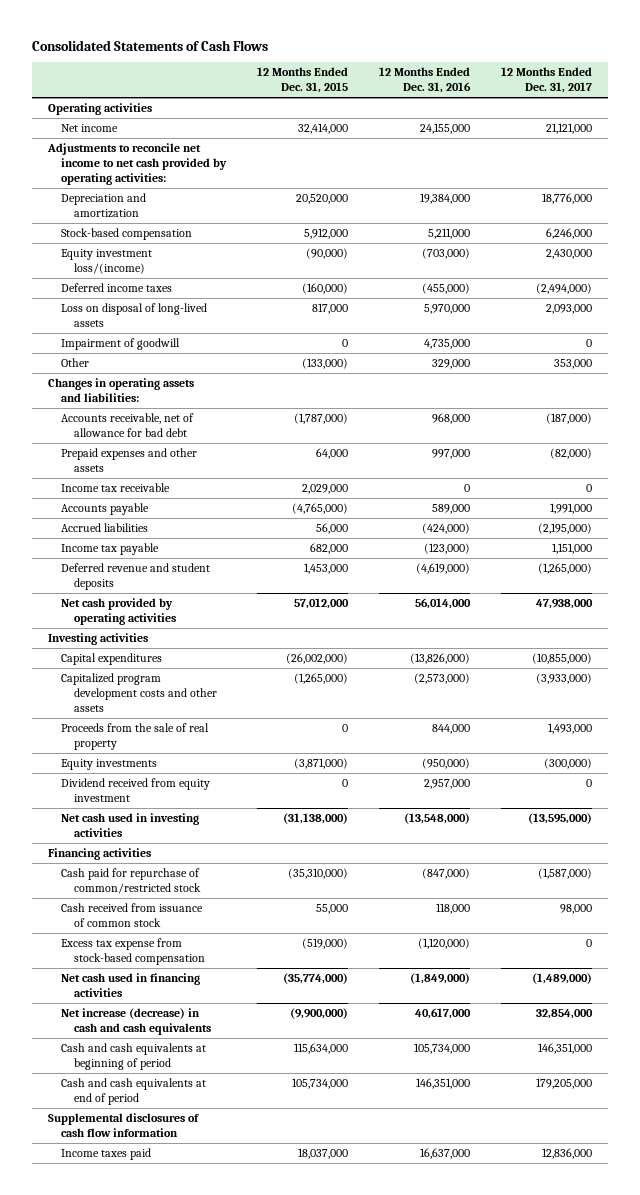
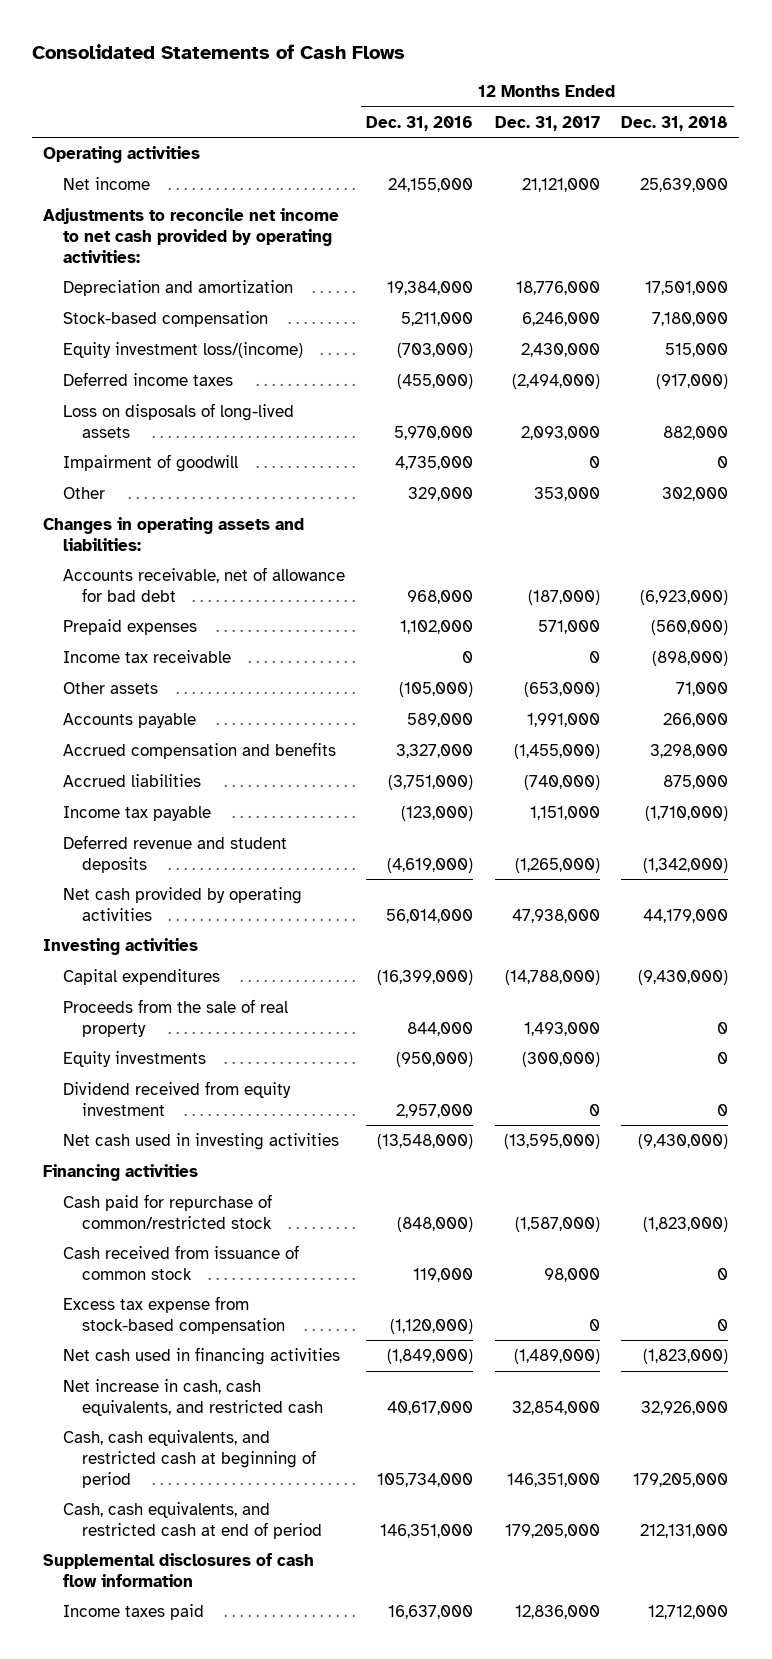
- | 12 Months Ended Dec. 31, 2015 | 12 Months Ended Dec. 31, 2016 | 12 Months Ended Dec. 31, 2017
+ | 12 Months Ended Dec. 31, 2016 | 12 Months Ended Dec. 31, 2017 | 12 Months Ended Dec. 31, 2018
- Loss on disposal of long-lived assets | 817,000 | 5,970,000 | 2,093,000
+ Loss on disposals of long-lived assets | 5,970,000 | 2,093,000 | 882,000
- Prepaid expenses and other assets | 64,000 | 997,000 | (82,000)
+ Prepaid expenses | 1,102,000 | 571,000 | (560,000)
+ Other assets | (105,000) | (653,000) | 71,000
- Accrued liabilities | 56,000 | (424,000) | (2,195,000)
+ Accrued compensation and benefits | 3,327,000 | (1,455,000) | 3,298,000
+ Accrued liabilities | (3,751,000) | (740,000) | 875,000
- Capital expenditures | (26,002,000) | (13,826,000) | (10,855,000)
- Capitalized program development costs and other assets | (1,265,000) | (2,573,000) | (3,933,000)
+ Capital expenditures | (16,399,000) | (14,788,000) | (9,430,000)
- Cash paid for repurchase of common/restricted stock | (35,310,000) | (847,000) | (1,587,000)
- Cash received from issuance of common stock | 55,000 | 118,000 | 98,000
+ Cash paid for repurchase of common/restricted stock | (848,000) | (1,587,000) | (1,823,000)
+ Cash received from issuance of common stock | 119,000 | 98,000 | 0
- Net increase (decrease) in cash and cash equivalents | (9,900,000) | 40,617,000 | 32,854,000
- Cash and cash equivalents at beginning of period | 115,634,000 | 105,734,000 | 146,351,000
- Cash and cash equivalents at end of period | 105,734,000 | 146,351,000 | 179,205,000
+ Net increase in cash, cash equivalents, and restricted cash | 40,617,000 | 32,854,000 | 32,926,000
+ Cash, cash equivalents, and restricted cash at beginning of period | 105,734,000 | 146,351,000 | 179,205,000
+ Cash, cash equivalents, and restricted cash at end of period | 146,351,000 | 179,205,000 | 212,131,000

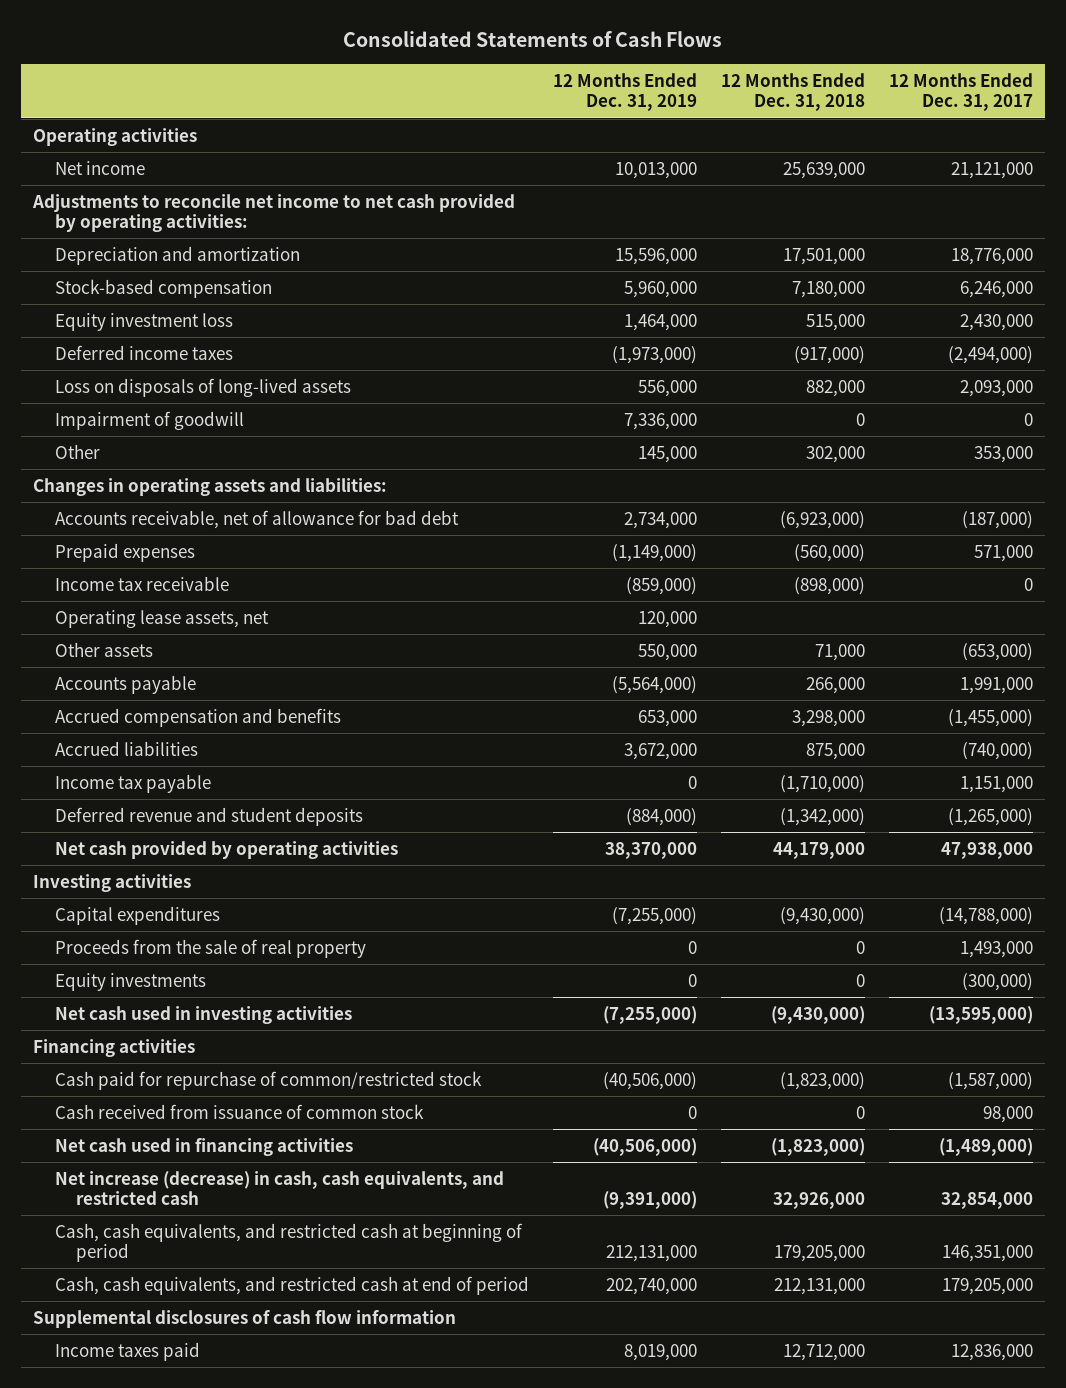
- | 12 Months Ended Dec. 31, 2016 | 12 Months Ended Dec. 31, 2017 | 12 Months Ended Dec. 31, 2018
+ | 12 Months Ended Dec. 31, 2019 | 12 Months Ended Dec. 31, 2018 | 12 Months Ended Dec. 31, 2017
- Equity investment loss/(income) | (703,000) | 2,430,000 | 515,000
+ Equity investment loss | 1,464,000 | 515,000 | 2,430,000
+ Operating lease assets, net | 120,000 | |
- Dividend received from equity investment | 2,957,000 | 0 | 0
- Excess tax expense from stock-based compensation | (1,120,000) | 0 | 0
- Net increase in cash, cash equivalents, and restricted cash | 40,617,000 | 32,854,000 | 32,926,000
+ Net increase (decrease) in cash, cash equivalents, and restricted cash | (9,391,000) | 32,926,000 | 32,854,000

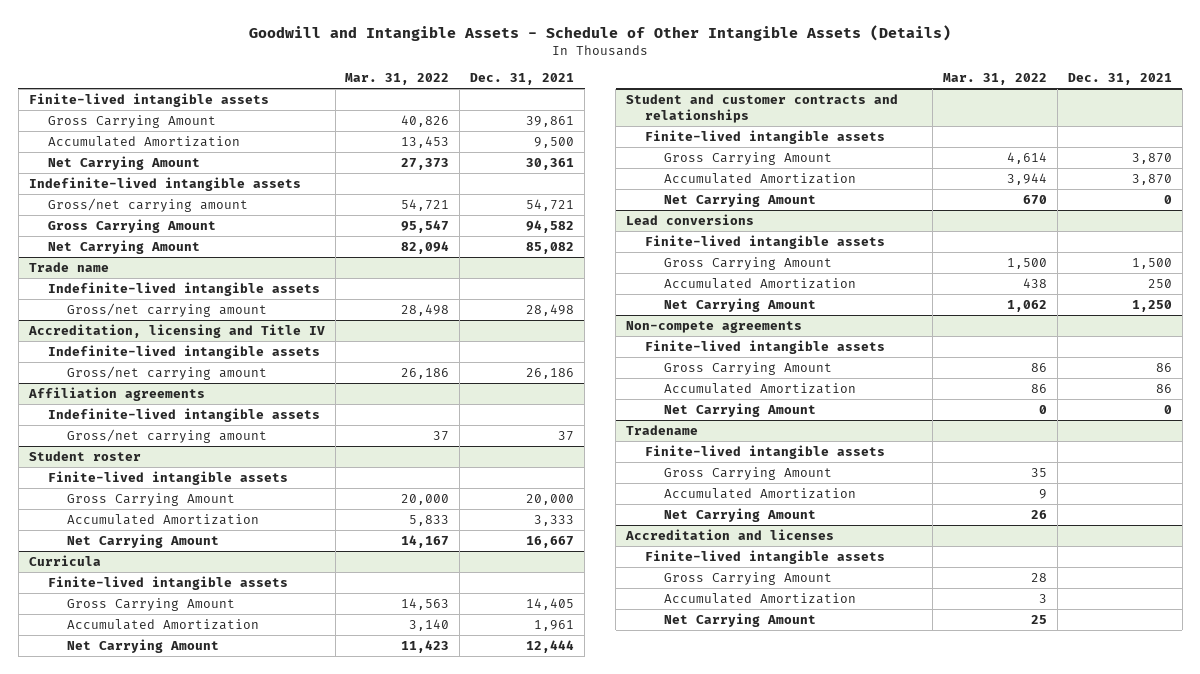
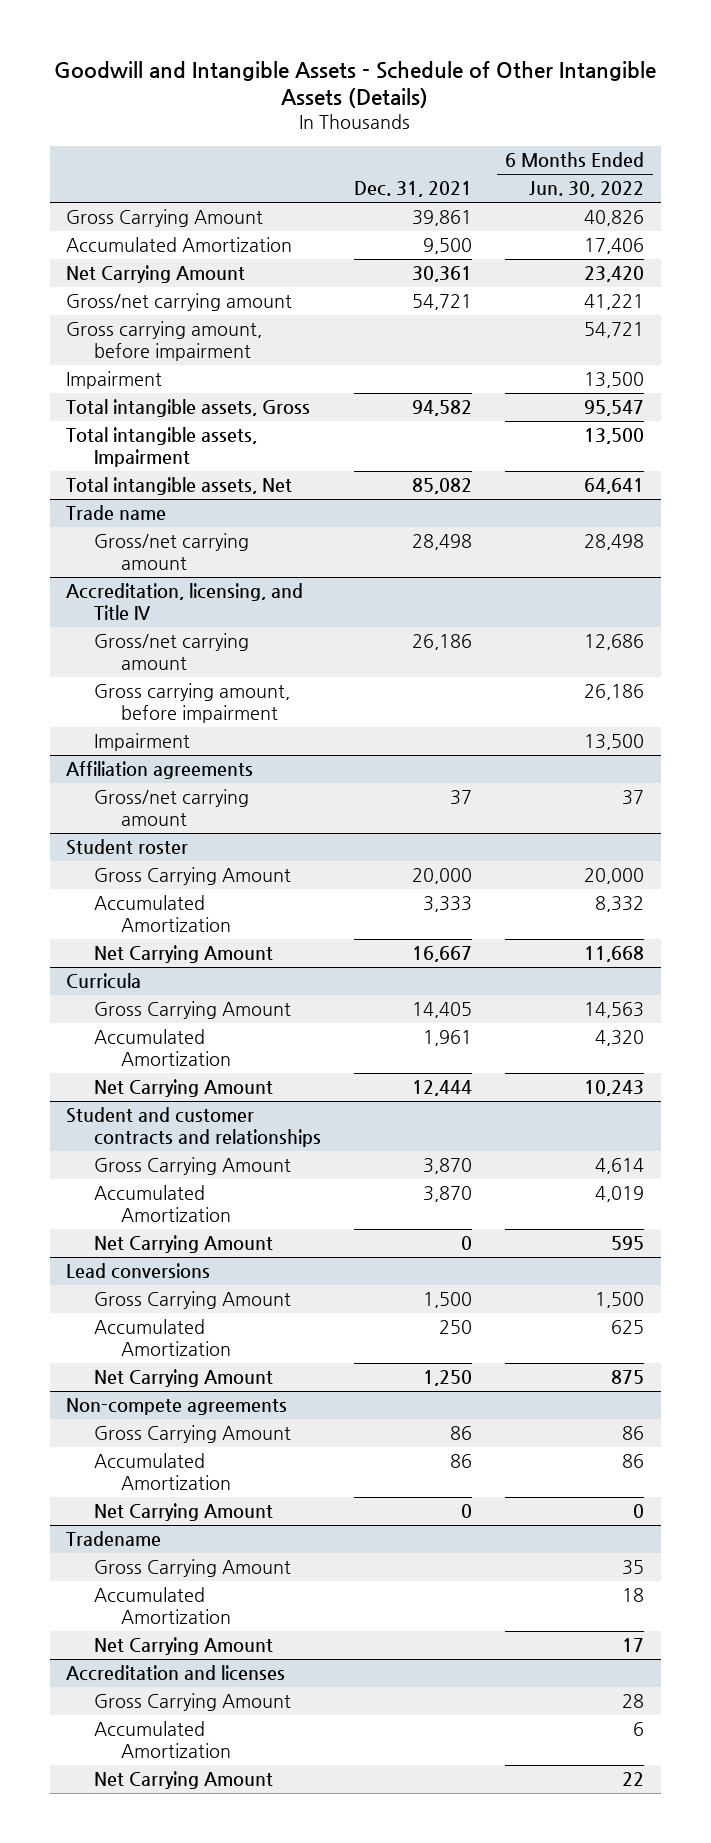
- | Mar. 31, 2022 | Dec. 31, 2021
+ | Dec. 31, 2021 | 6 Months Ended Jun. 30, 2022
- Finite-lived intangible assets
- Indefinite-lived intangible assets
- Gross Carrying Amount | 95,547 | 94,582
- Net Carrying Amount | 82,094 | 85,082
+ Gross carrying amount, before impairment | | 54,721
+ Impairment | | 13,500
+ Total intangible assets, Gross | 94,582 | 95,547
+ Total intangible assets, Impairment | | 13,500
+ Total intangible assets, Net | 85,082 | 64,641
@ Trade name
- Indefinite-lived intangible assets
- Accreditation, licensing and Title IV
- Indefinite-lived intangible assets
+ Accreditation, licensing, and Title IV
+ Gross carrying amount, before impairment | | 26,186
+ Impairment | | 13,500
@ Affiliation agreements
- Indefinite-lived intangible assets
@ Student roster
- Finite-lived intangible assets
@ Curricula
- Finite-lived intangible assets
@ Student and customer contracts and relationships
- Finite-lived intangible assets
@ Lead conversions
- Finite-lived intangible assets
@ Non-compete agreements
- Finite-lived intangible assets
@ Tradename
- Finite-lived intangible assets
@ Accreditation and licenses
- Finite-lived intangible assets

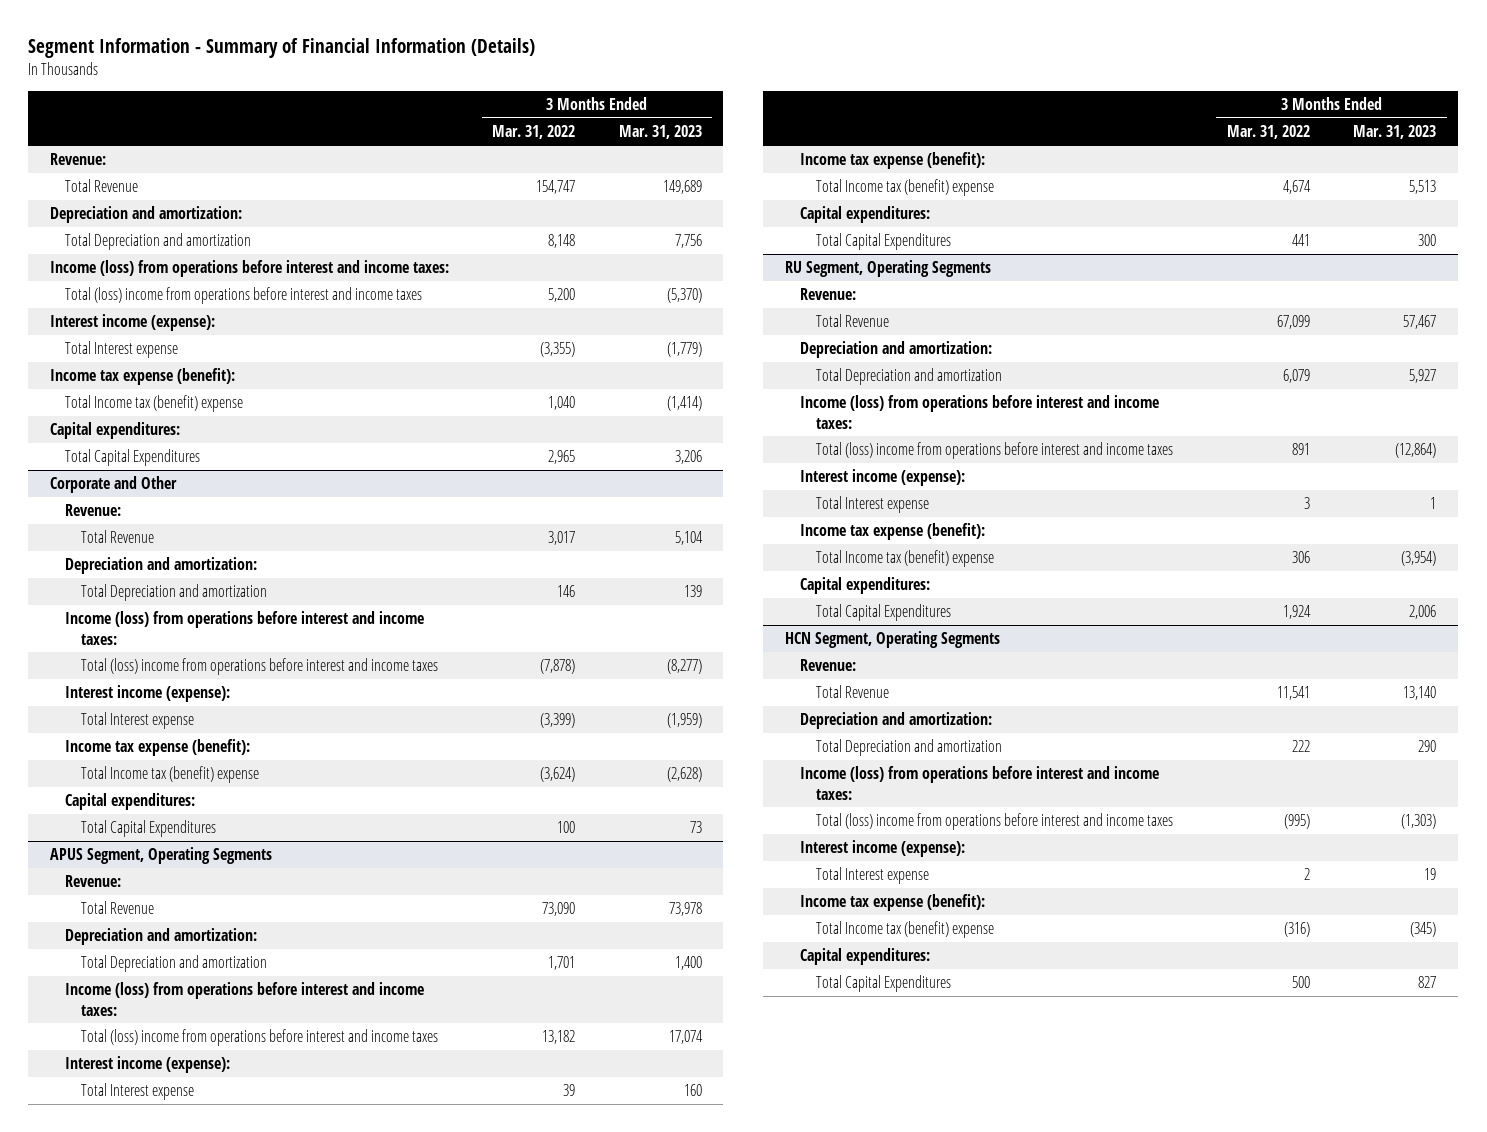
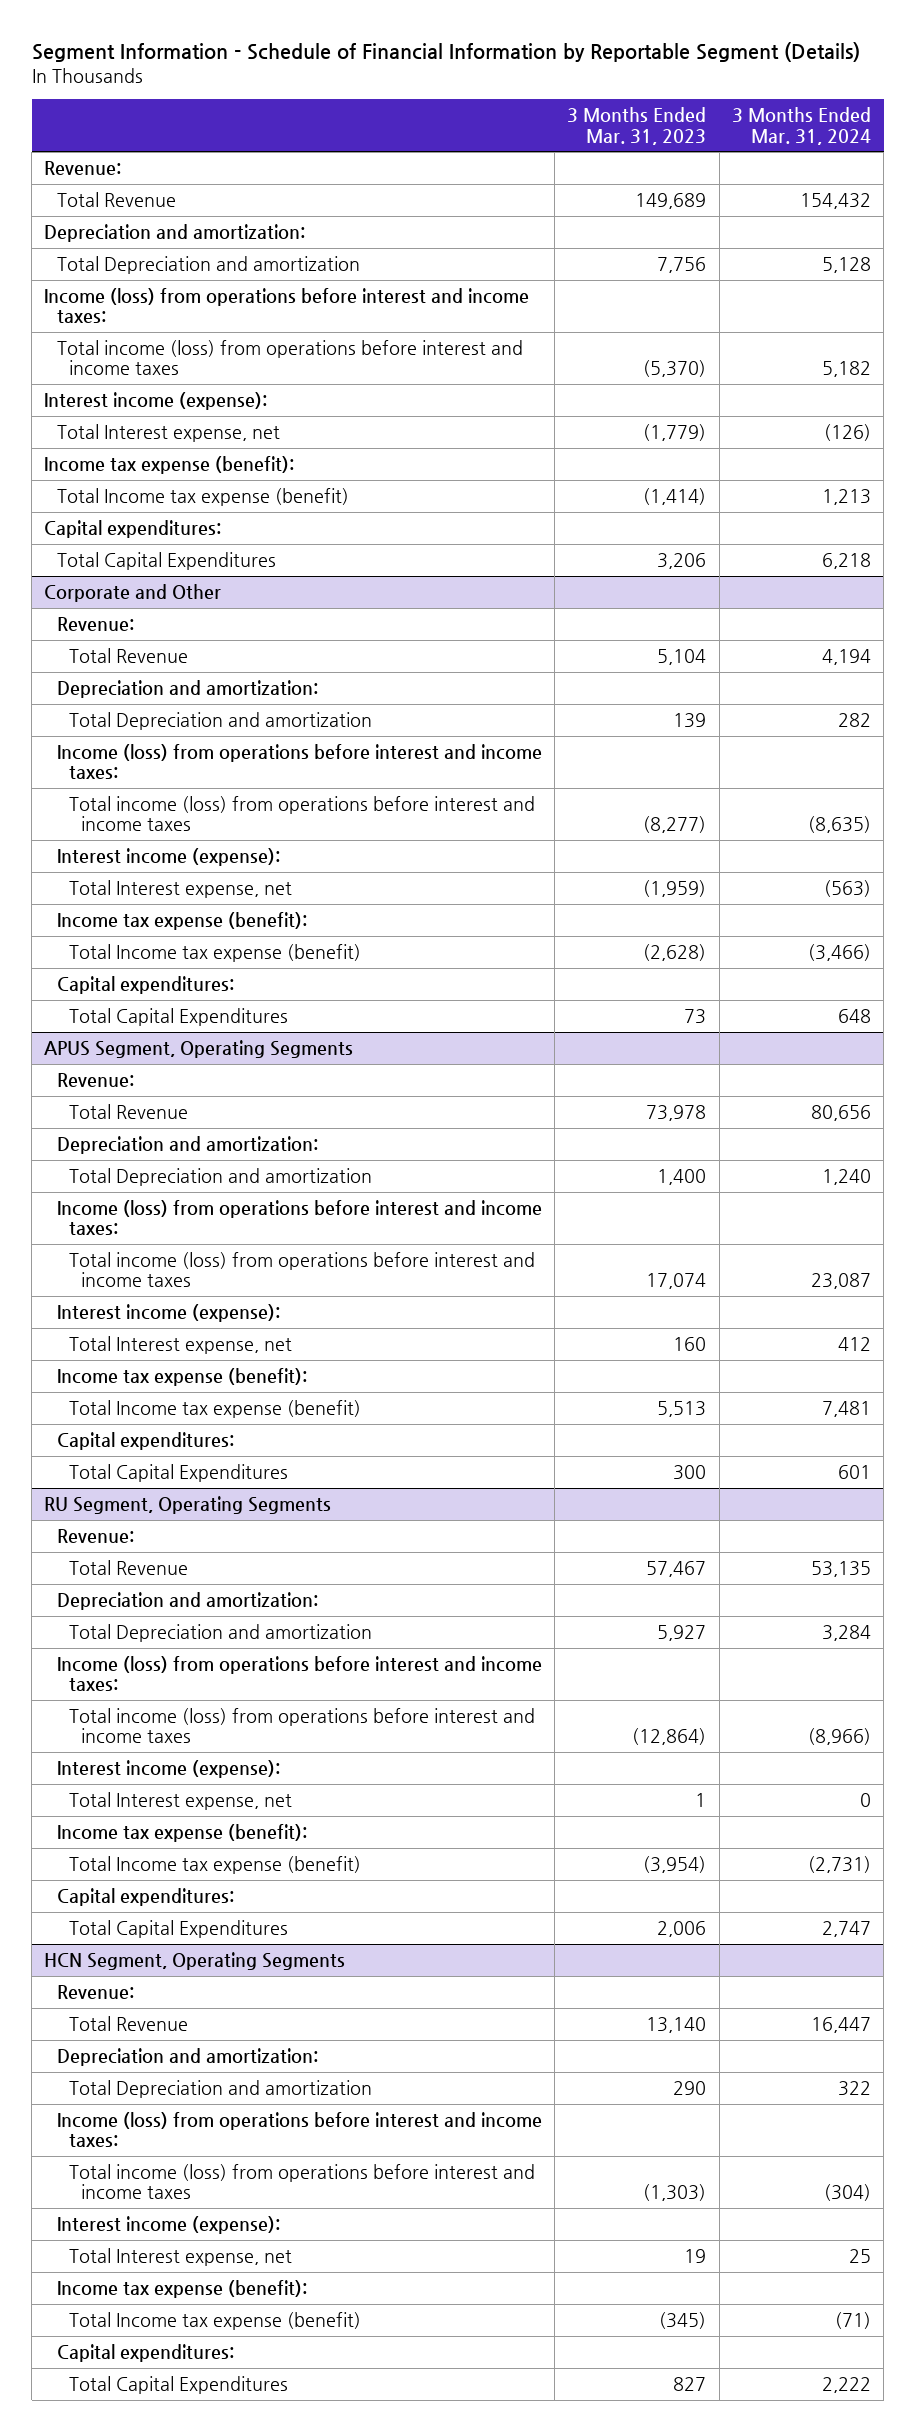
- Segment Information - Summary of Financial Information (Details)
+ Segment Information - Schedule of Financial Information by Reportable Segment (Details)
- | 3 Months Ended Mar. 31, 2022 | 3 Months Ended Mar. 31, 2023
+ | 3 Months Ended Mar. 31, 2023 | 3 Months Ended Mar. 31, 2024
- Total (loss) income from operations before interest and income taxes | 5,200 | (5,370)
+ Total income (loss) from operations before interest and income taxes | (5,370) | 5,182
- Total Interest expense | (3,355) | (1,779)
+ Total Interest expense, net | (1,779) | (126)
- Total Income tax (benefit) expense | 1,040 | (1,414)
+ Total Income tax expense (benefit) | (1,414) | 1,213
@ Corporate and Other
- Total (loss) income from operations before interest and income taxes | (7,878) | (8,277)
+ Total income (loss) from operations before interest and income taxes | (8,277) | (8,635)
- Total Interest expense | (3,399) | (1,959)
+ Total Interest expense, net | (1,959) | (563)
- Total Income tax (benefit) expense | (3,624) | (2,628)
+ Total Income tax expense (benefit) | (2,628) | (3,466)
@ APUS Segment, Operating Segments
- Total (loss) income from operations before interest and income taxes | 13,182 | 17,074
+ Total income (loss) from operations before interest and income taxes | 17,074 | 23,087
- Total Interest expense | 39 | 160
+ Total Interest expense, net | 160 | 412
- Total Income tax (benefit) expense | 4,674 | 5,513
+ Total Income tax expense (benefit) | 5,513 | 7,481
@ RU Segment, Operating Segments
- Total (loss) income from operations before interest and income taxes | 891 | (12,864)
+ Total income (loss) from operations before interest and income taxes | (12,864) | (8,966)
- Total Interest expense | 3 | 1
+ Total Interest expense, net | 1 | 0
- Total Income tax (benefit) expense | 306 | (3,954)
+ Total Income tax expense (benefit) | (3,954) | (2,731)
@ HCN Segment, Operating Segments
- Total (loss) income from operations before interest and income taxes | (995) | (1,303)
+ Total income (loss) from operations before interest and income taxes | (1,303) | (304)
- Total Interest expense | 2 | 19
+ Total Interest expense, net | 19 | 25
- Total Income tax (benefit) expense | (316) | (345)
+ Total Income tax expense (benefit) | (345) | (71)

